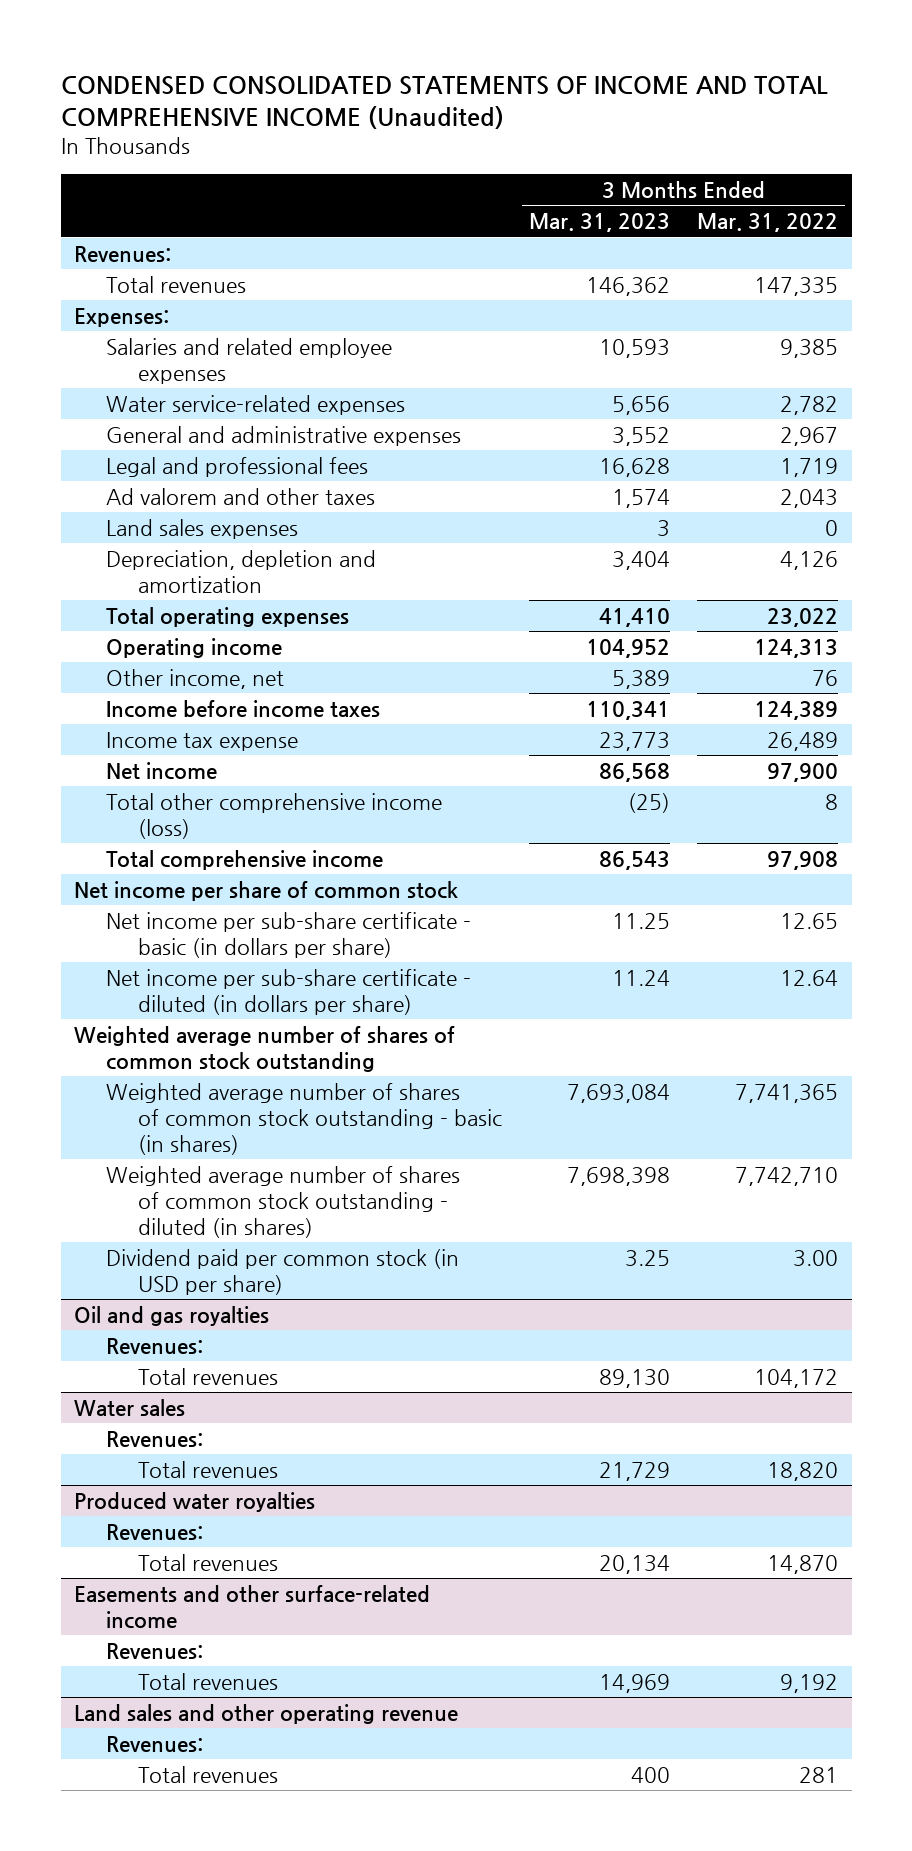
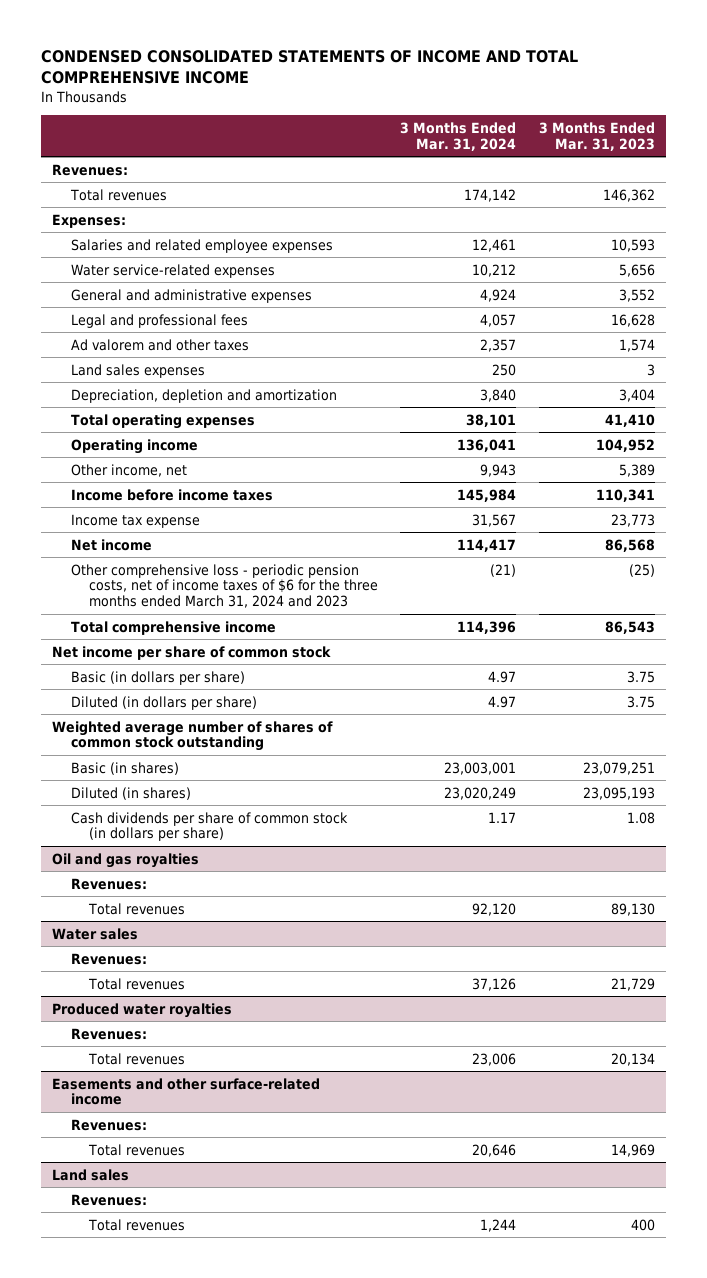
- CONDENSED CONSOLIDATED STATEMENTS OF INCOME AND TOTAL COMPREHENSIVE INCOME (Unaudited)
+ CONDENSED CONSOLIDATED STATEMENTS OF INCOME AND TOTAL COMPREHENSIVE INCOME
- | 3 Months Ended Mar. 31, 2023 | 3 Months Ended Mar. 31, 2022
+ | 3 Months Ended Mar. 31, 2024 | 3 Months Ended Mar. 31, 2023
- Total other comprehensive income (loss) | (25) | 8
+ Other comprehensive loss - periodic pension costs, net of income taxes of $6 for the three months ended March 31, 2024 and 2023 | (21) | (25)
- Net income per sub-share certificate - basic (in dollars per share) | 11.25 | 12.65
- Net income per sub-share certificate - diluted (in dollars per share) | 11.24 | 12.64
+ Basic (in dollars per share) | 4.97 | 3.75
+ Diluted (in dollars per share) | 4.97 | 3.75
- Weighted average number of shares of common stock outstanding - basic (in shares) | 7,693,084 | 7,741,365
- Weighted average number of shares of common stock outstanding - diluted (in shares) | 7,698,398 | 7,742,710
- Dividend paid per common stock (in USD per share) | 3.25 | 3.00
+ Basic (in shares) | 23,003,001 | 23,079,251
+ Diluted (in shares) | 23,020,249 | 23,095,193
+ Cash dividends per share of common stock (in dollars per share) | 1.17 | 1.08
- Land sales and other operating revenue
+ Land sales

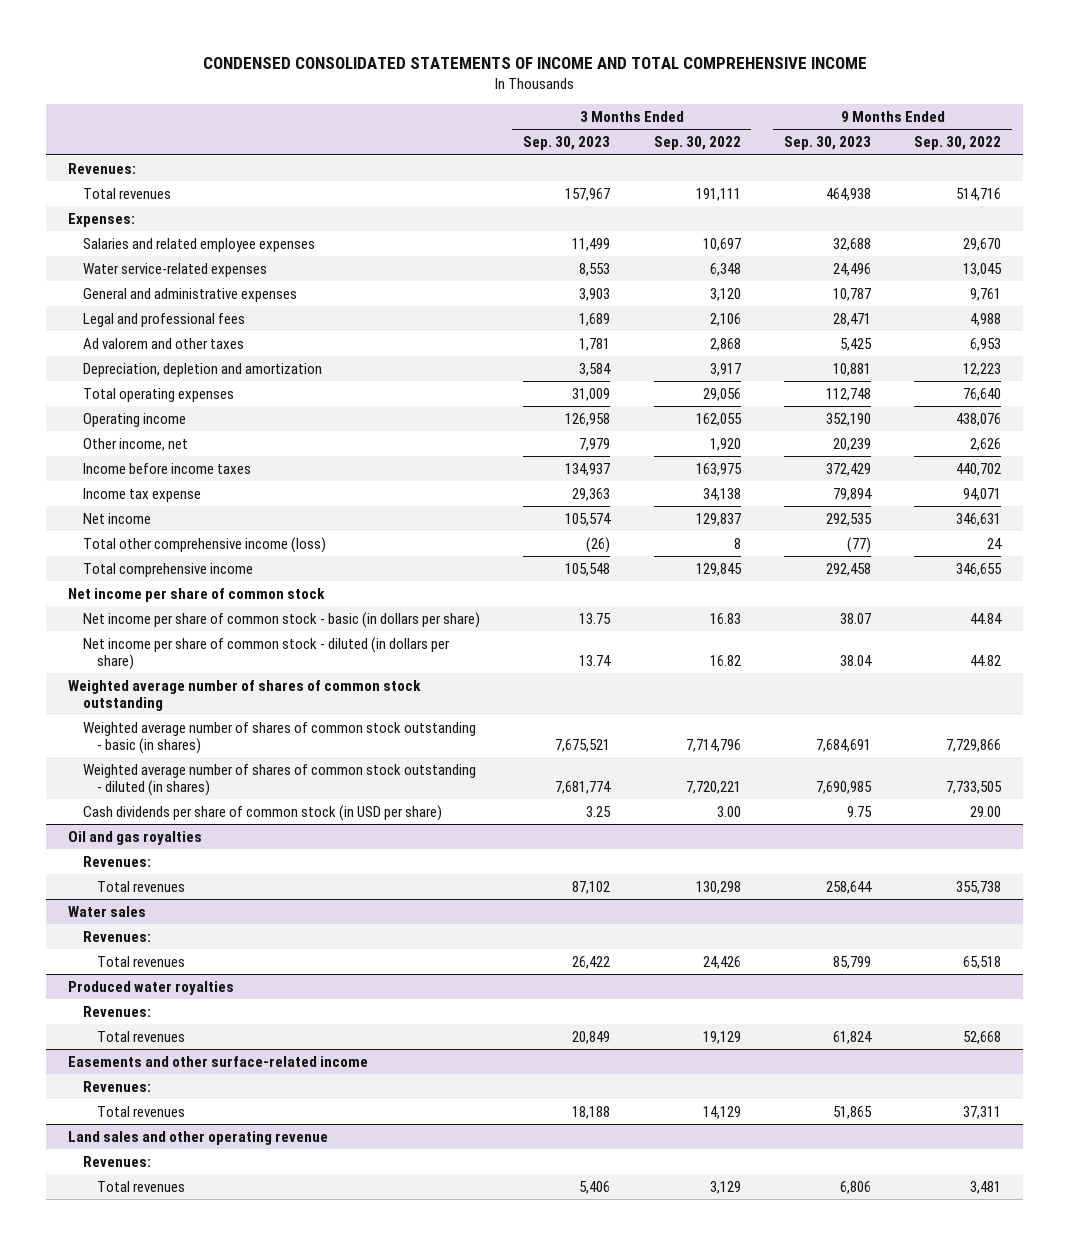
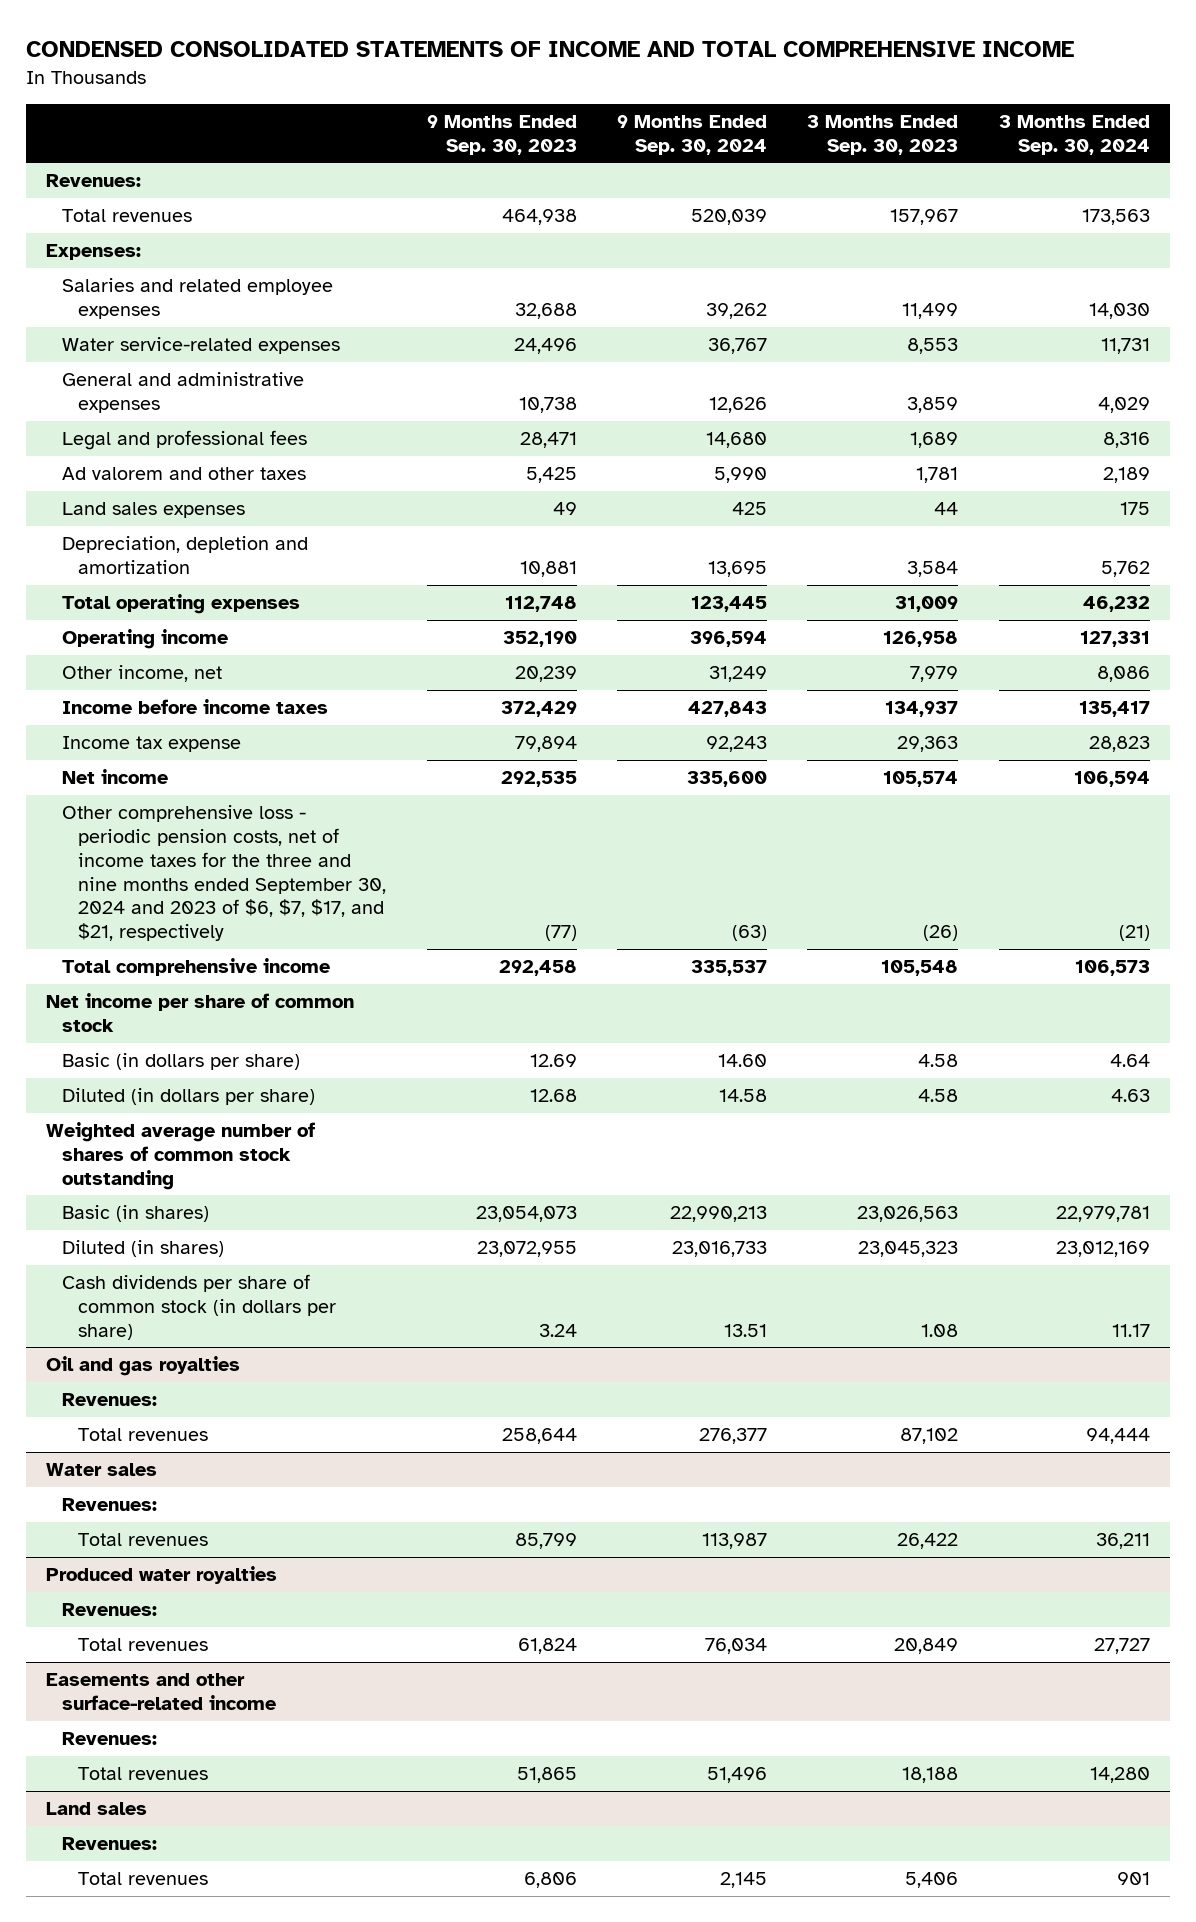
- | 3 Months Ended Sep. 30, 2023 | 3 Months Ended Sep. 30, 2022 | 9 Months Ended Sep. 30, 2023 | 9 Months Ended Sep. 30, 2022
+ | 9 Months Ended Sep. 30, 2023 | 9 Months Ended Sep. 30, 2024 | 3 Months Ended Sep. 30, 2023 | 3 Months Ended Sep. 30, 2024
- General and administrative expenses | 3,903 | 3,120 | 10,787 | 9,761
+ General and administrative expenses | 10,738 | 12,626 | 3,859 | 4,029
+ Land sales expenses | 49 | 425 | 44 | 175
- Total other comprehensive income (loss) | (26) | 8 | (77) | 24
+ Other comprehensive loss - periodic pension costs, net of income taxes for the three and nine months ended September 30, 2024 and 2023 of $6, $7, $17, and $21, respectively | (77) | (63) | (26) | (21)
- Net income per share of common stock - basic (in dollars per share) | 13.75 | 16.83 | 38.07 | 44.84
- Net income per share of common stock - diluted (in dollars per share) | 13.74 | 16.82 | 38.04 | 44.82
+ Basic (in dollars per share) | 12.69 | 14.60 | 4.58 | 4.64
+ Diluted (in dollars per share) | 12.68 | 14.58 | 4.58 | 4.63
- Weighted average number of shares of common stock outstanding - basic (in shares) | 7,675,521 | 7,714,796 | 7,684,691 | 7,729,866
- Weighted average number of shares of common stock outstanding - diluted (in shares) | 7,681,774 | 7,720,221 | 7,690,985 | 7,733,505
- Cash dividends per share of common stock (in USD per share) | 3.25 | 3.00 | 9.75 | 29.00
+ Basic (in shares) | 23,054,073 | 22,990,213 | 23,026,563 | 22,979,781
+ Diluted (in shares) | 23,072,955 | 23,016,733 | 23,045,323 | 23,012,169
+ Cash dividends per share of common stock (in dollars per share) | 3.24 | 13.51 | 1.08 | 11.17
- Land sales and other operating revenue
+ Land sales

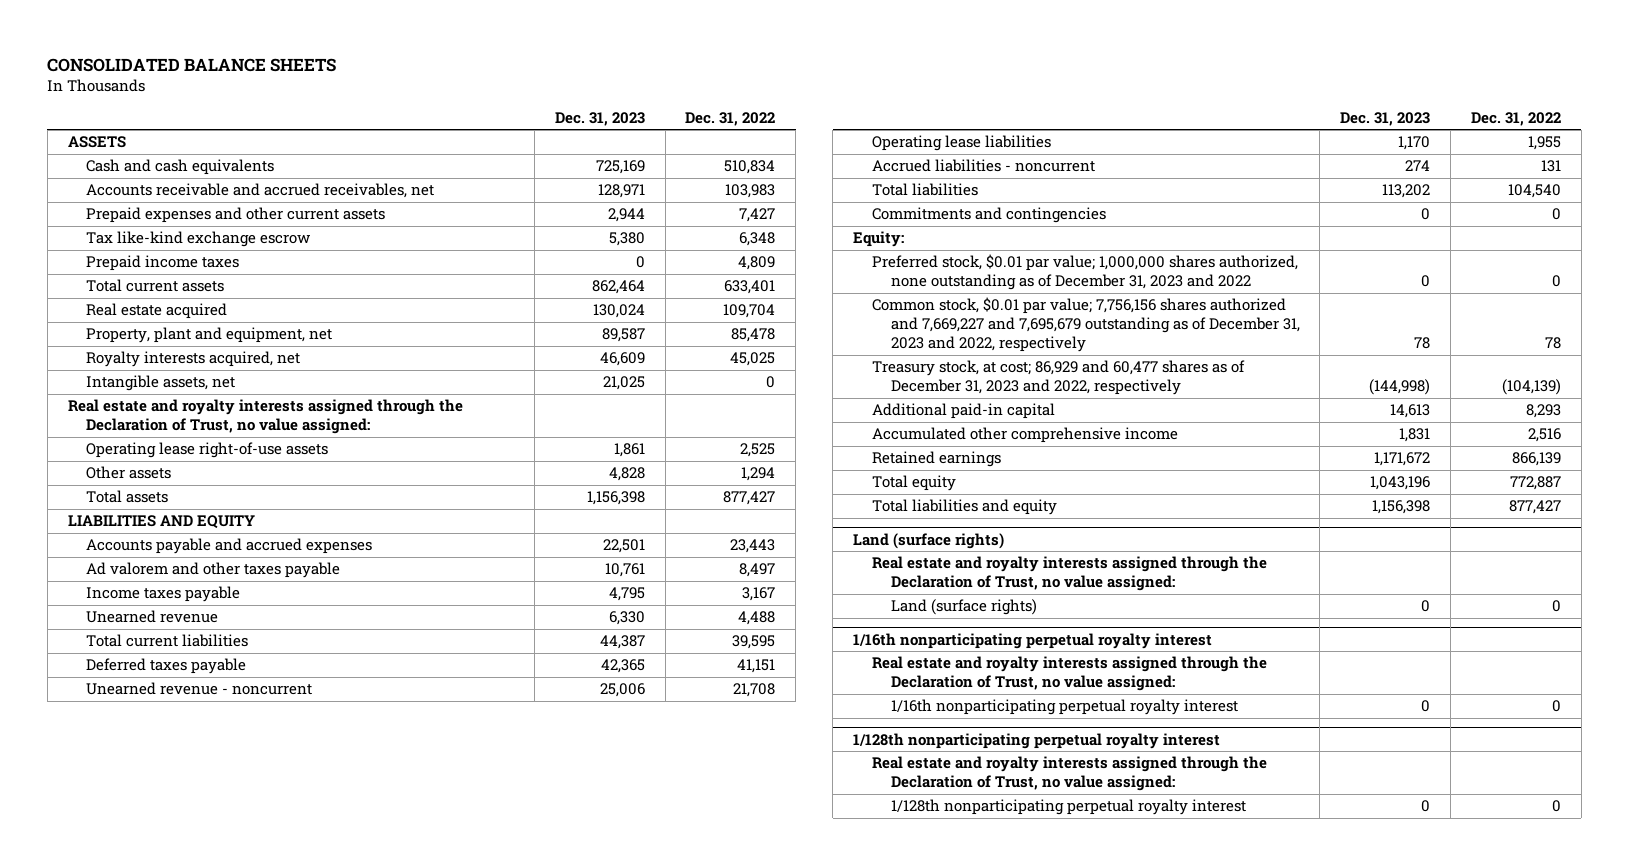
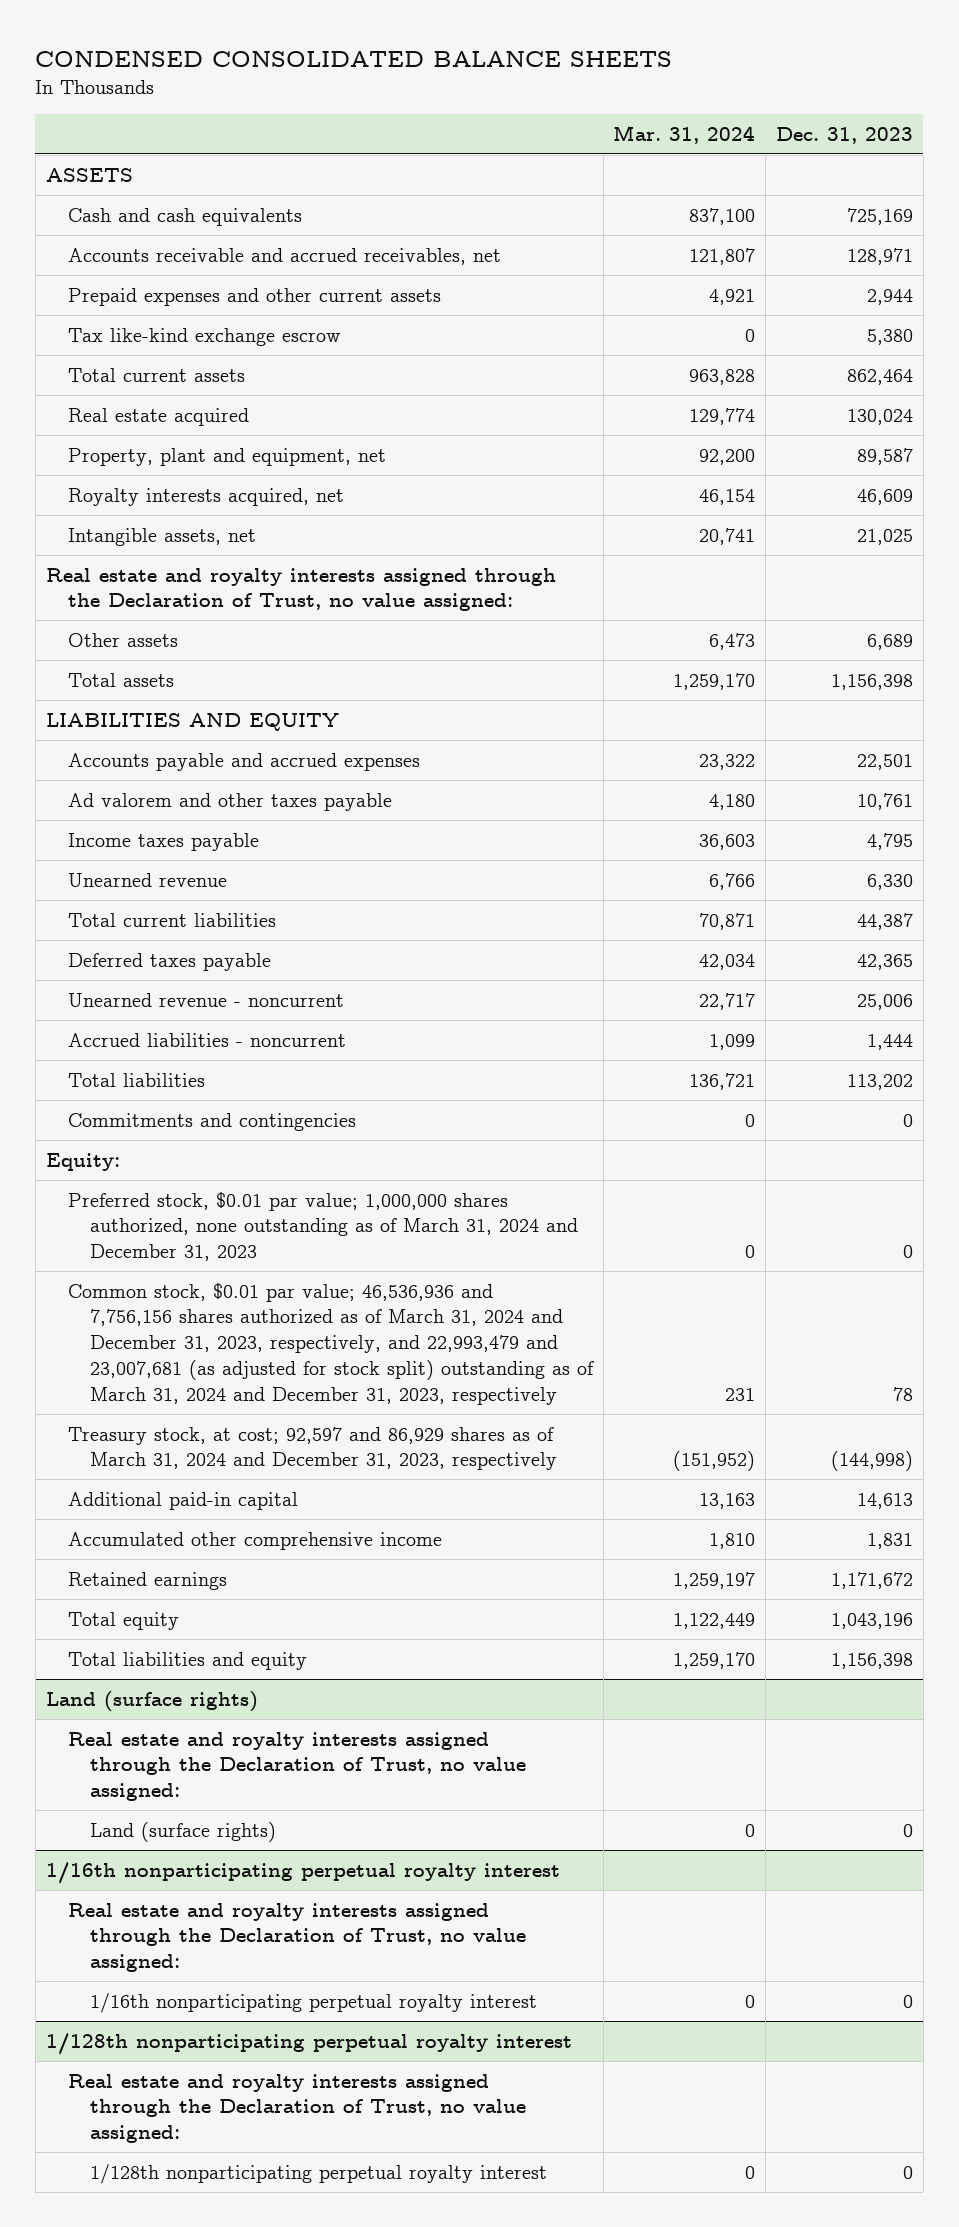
- CONSOLIDATED BALANCE SHEETS
+ CONDENSED CONSOLIDATED BALANCE SHEETS
- | Dec. 31, 2023 | Dec. 31, 2022
+ | Mar. 31, 2024 | Dec. 31, 2023
- Prepaid income taxes | 0 | 4,809
- Operating lease right-of-use assets | 1,861 | 2,525
- Other assets | 4,828 | 1,294
+ Other assets | 6,473 | 6,689
- Operating lease liabilities | 1,170 | 1,955
- Accrued liabilities - noncurrent | 274 | 131
+ Accrued liabilities - noncurrent | 1,099 | 1,444
- Preferred stock, $0.01 par value; 1,000,000 shares authorized, none outstanding as of December 31, 2023 and 2022 | 0 | 0
- Common stock, $0.01 par value; 7,756,156 shares authorized and 7,669,227 and 7,695,679 outstanding as of December 31, 2023 and 2022, respectively | 78 | 78
- Treasury stock, at cost; 86,929 and 60,477 shares as of December 31, 2023 and 2022, respectively | (144,998) | (104,139)
+ Preferred stock, $0.01 par value; 1,000,000 shares authorized, none outstanding as of March 31, 2024 and December 31, 2023 | 0 | 0
+ Common stock, $0.01 par value; 46,536,936 and 7,756,156 shares authorized as of March 31, 2024 and December 31, 2023, respectively, and 22,993,479 and 23,007,681 (as adjusted for stock split) outstanding as of March 31, 2024 and December 31, 2023, respectively | 231 | 78
+ Treasury stock, at cost; 92,597 and 86,929 shares as of March 31, 2024 and December 31, 2023, respectively | (151,952) | (144,998)

